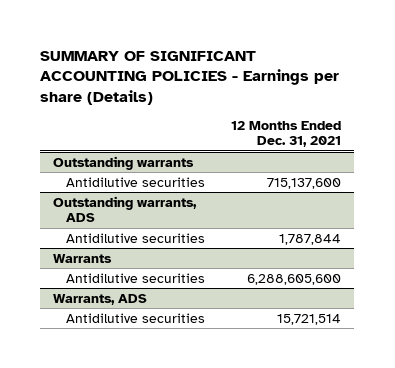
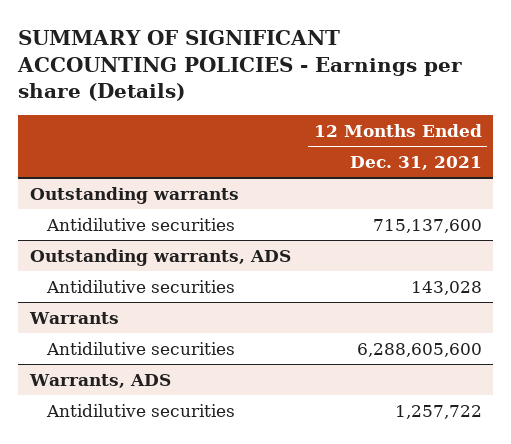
@ Outstanding warrants, ADS
- Antidilutive securities | 1,787,844
+ Antidilutive securities | 143,028
@ Warrants, ADS
- Antidilutive securities | 15,721,514
+ Antidilutive securities | 1,257,722

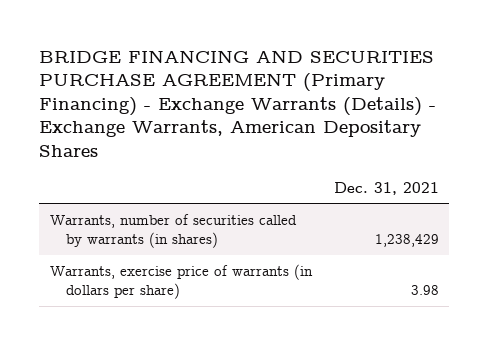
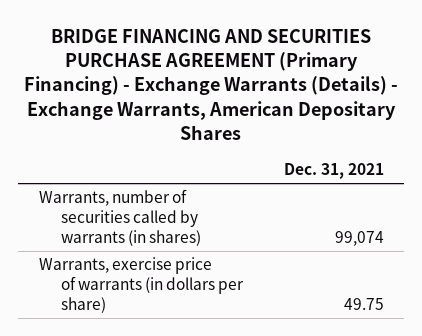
- Warrants, number of securities called by warrants (in shares) | 1,238,429
- Warrants, exercise price of warrants (in dollars per share) | 3.98
+ Warrants, number of securities called by warrants (in shares) | 99,074
+ Warrants, exercise price of warrants (in dollars per share) | 49.75

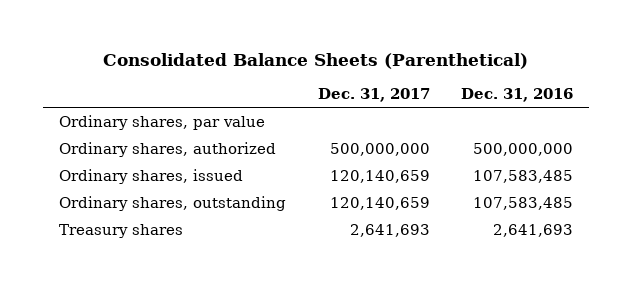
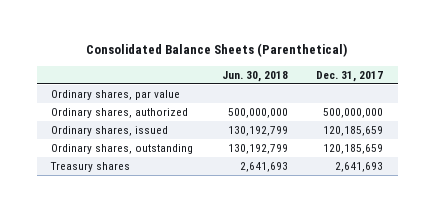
- | Dec. 31, 2017 | Dec. 31, 2016
+ | Jun. 30, 2018 | Dec. 31, 2017
- Ordinary shares, issued | 120,140,659 | 107,583,485
- Ordinary shares, outstanding | 120,140,659 | 107,583,485
+ Ordinary shares, issued | 130,192,799 | 120,185,659
+ Ordinary shares, outstanding | 130,192,799 | 120,185,659

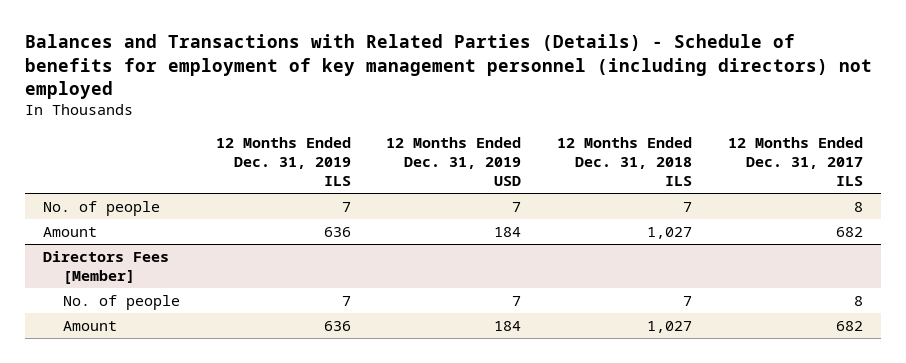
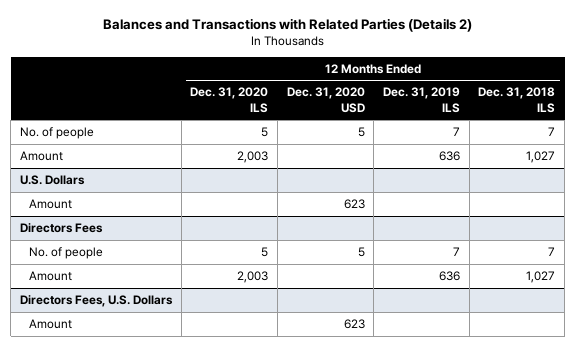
- Balances and Transactions with Related Parties (Details) - Schedule of benefits for employment of key management personnel (including directors) not employed
+ Balances and Transactions with Related Parties (Details 2)
- | 12 Months Ended Dec. 31, 2019 ILS | 12 Months Ended Dec. 31, 2019 USD | 12 Months Ended Dec. 31, 2018 ILS | 12 Months Ended Dec. 31, 2017 ILS
+ | 12 Months Ended Dec. 31, 2020 ILS | 12 Months Ended Dec. 31, 2020 USD | 12 Months Ended Dec. 31, 2019 ILS | 12 Months Ended Dec. 31, 2018 ILS
- Directors Fees [Member]
+ U.S. Dollars
+ Amount | | 623 | |
+ Directors Fees
+ Directors Fees, U.S. Dollars
+ Amount | | 623 | |

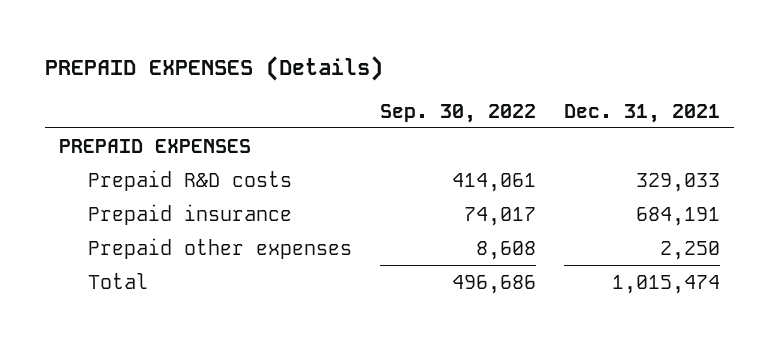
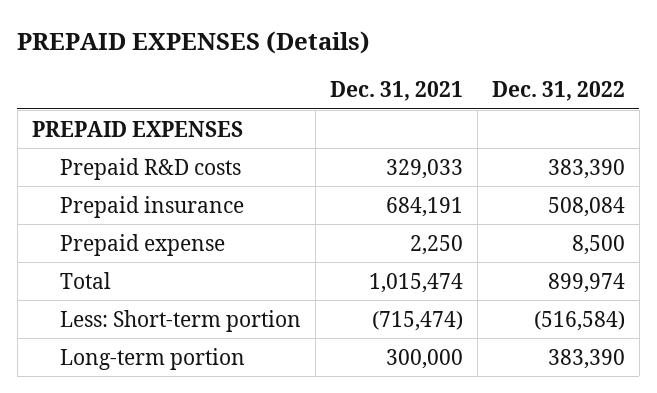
- | Sep. 30, 2022 | Dec. 31, 2021
+ | Dec. 31, 2021 | Dec. 31, 2022
- Prepaid other expenses | 8,608 | 2,250
+ Prepaid expense | 2,250 | 8,500
+ Less: Short-term portion | (715,474) | (516,584)
+ Long-term portion | 300,000 | 383,390

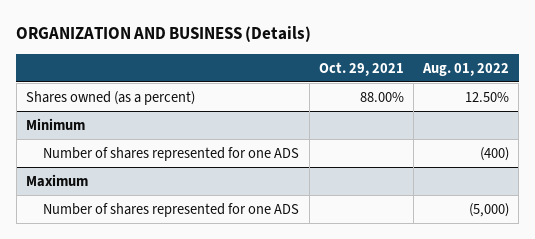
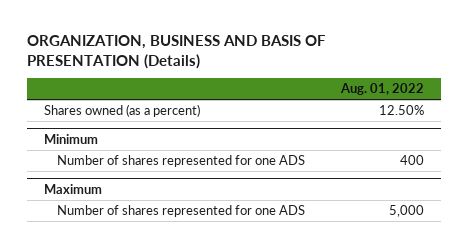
- ORGANIZATION AND BUSINESS (Details)
+ ORGANIZATION, BUSINESS AND BASIS OF PRESENTATION (Details)
- | Oct. 29, 2021 | Aug. 01, 2022
+ | Aug. 01, 2022
@ Minimum
- Number of shares represented for one ADS | | (400)
+ Number of shares represented for one ADS | 400
@ Maximum
- Number of shares represented for one ADS | | (5,000)
+ Number of shares represented for one ADS | 5,000

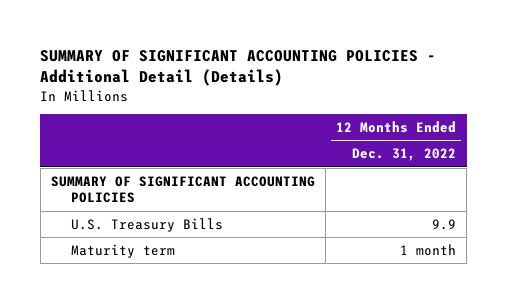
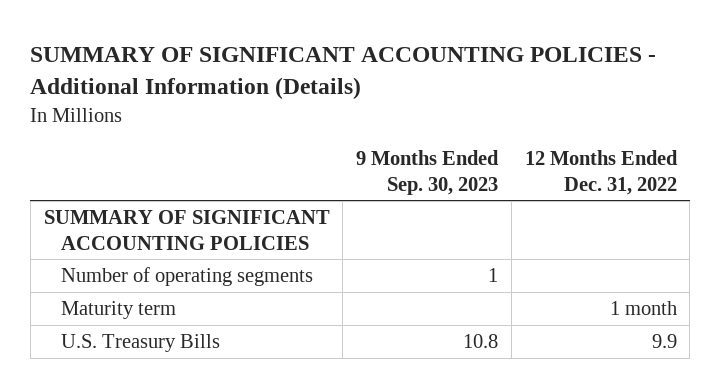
- SUMMARY OF SIGNIFICANT ACCOUNTING POLICIES - Additional Detail (Details)
+ SUMMARY OF SIGNIFICANT ACCOUNTING POLICIES - Additional Information (Details)
- | 12 Months Ended Dec. 31, 2022
+ | 9 Months Ended Sep. 30, 2023 | 12 Months Ended Dec. 31, 2022
+ Number of operating segments | 1 |
moved down: U.S. Treasury Bills | 10.8 | 9.9

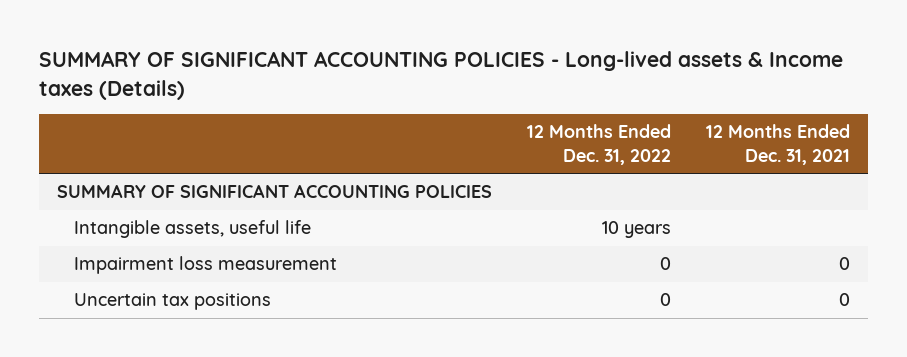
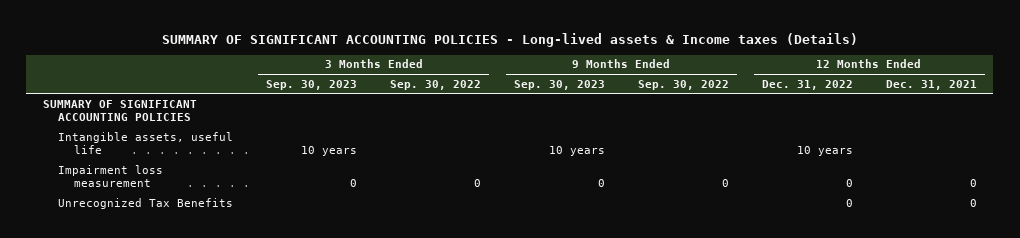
- | 12 Months Ended Dec. 31, 2022 | 12 Months Ended Dec. 31, 2021
+ | 3 Months Ended Sep. 30, 2023 | 3 Months Ended Sep. 30, 2022 | 9 Months Ended Sep. 30, 2023 | 9 Months Ended Sep. 30, 2022 | 12 Months Ended Dec. 31, 2022 | 12 Months Ended Dec. 31, 2021
- Uncertain tax positions | 0 | 0
+ Unrecognized Tax Benefits | | | | | 0 | 0

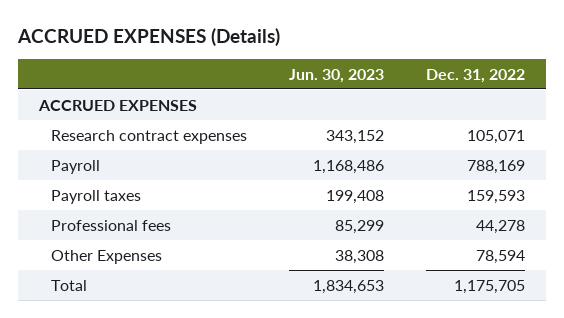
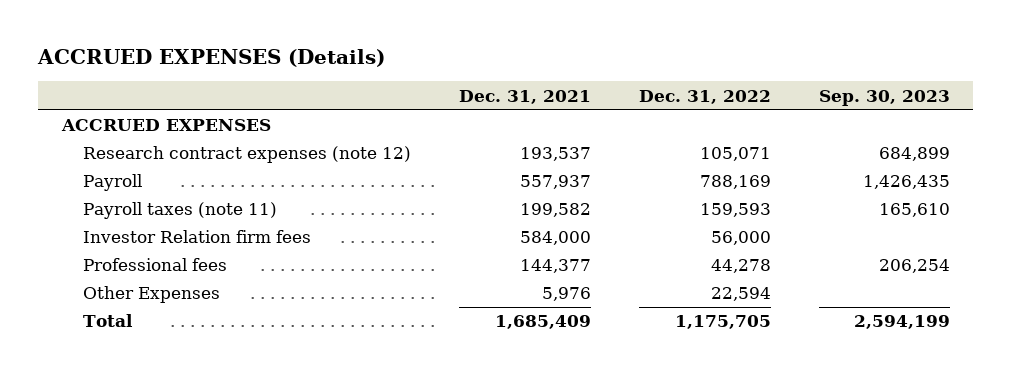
- | Jun. 30, 2023 | Dec. 31, 2022
+ | Dec. 31, 2021 | Dec. 31, 2022 | Sep. 30, 2023
- Research contract expenses | 343,152 | 105,071
+ Research contract expenses (note 12) | 193,537 | 105,071 | 684,899
- Payroll taxes | 199,408 | 159,593
+ Payroll taxes (note 11) | 199,582 | 159,593 | 165,610
+ Investor Relation firm fees | 584,000 | 56,000 |
- Other Expenses | 38,308 | 78,594
+ Other Expenses | 5,976 | 22,594 |

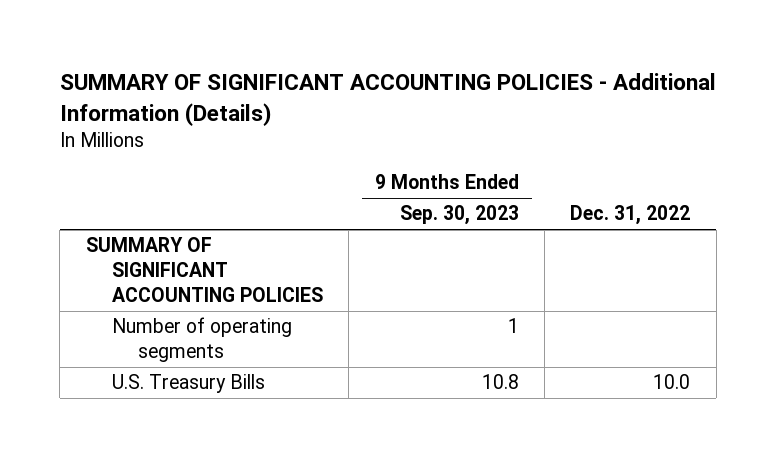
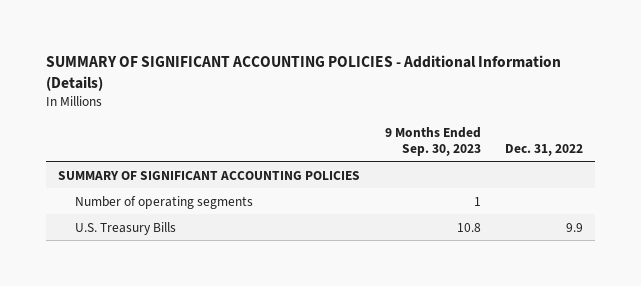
- U.S. Treasury Bills | 10.8 | 10.0
+ U.S. Treasury Bills | 10.8 | 9.9

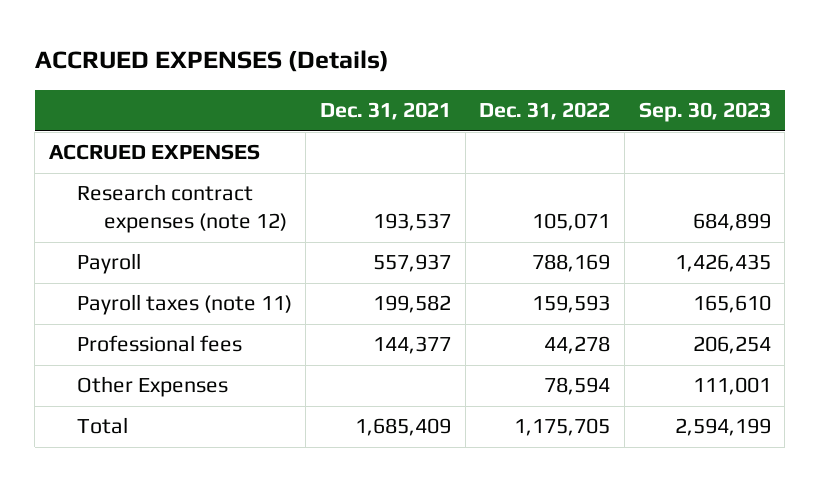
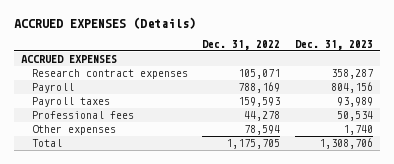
- | Dec. 31, 2021 | Dec. 31, 2022 | Sep. 30, 2023
+ | Dec. 31, 2022 | Dec. 31, 2023
- Research contract expenses (note 12) | 193,537 | 105,071 | 684,899
+ Research contract expenses | 105,071 | 358,287
- Payroll taxes (note 11) | 199,582 | 159,593 | 165,610
+ Payroll taxes | 159,593 | 93,989
- Other Expenses | | 78,594 | 111,001
+ Other expenses | 78,594 | 1,740

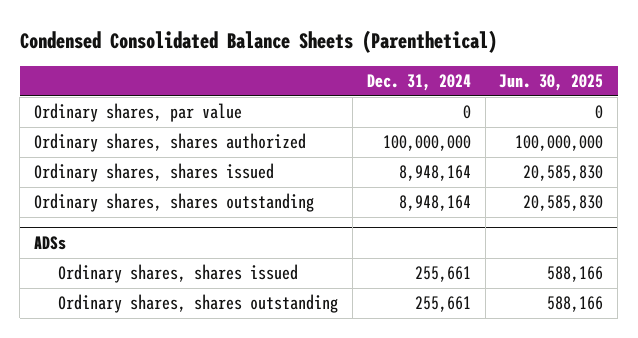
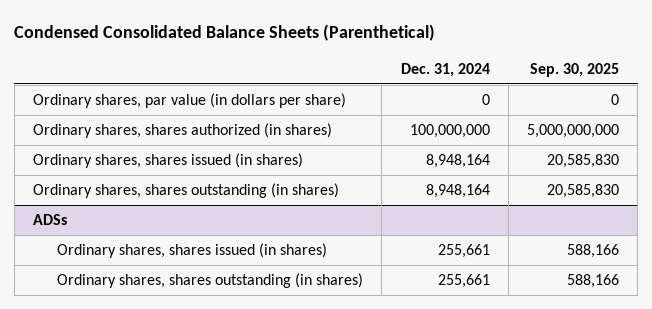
- | Dec. 31, 2024 | Jun. 30, 2025
+ | Dec. 31, 2024 | Sep. 30, 2025
- Ordinary shares, par value | 0 | 0
- Ordinary shares, shares authorized | 100,000,000 | 100,000,000
- Ordinary shares, shares issued | 8,948,164 | 20,585,830
- Ordinary shares, shares outstanding | 8,948,164 | 20,585,830
+ Ordinary shares, par value (in dollars per share) | 0 | 0
+ Ordinary shares, shares authorized (in shares) | 100,000,000 | 5,000,000,000
+ Ordinary shares, shares issued (in shares) | 8,948,164 | 20,585,830
+ Ordinary shares, shares outstanding (in shares) | 8,948,164 | 20,585,830
@ ADSs
- Ordinary shares, shares issued | 255,661 | 588,166
- Ordinary shares, shares outstanding | 255,661 | 588,166
+ Ordinary shares, shares issued (in shares) | 255,661 | 588,166
+ Ordinary shares, shares outstanding (in shares) | 255,661 | 588,166

